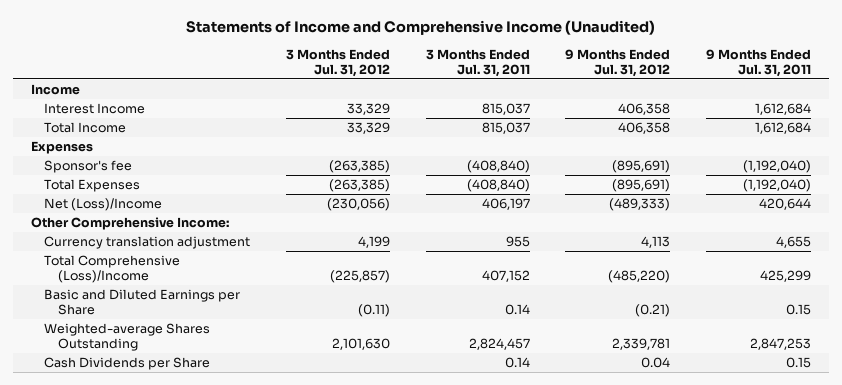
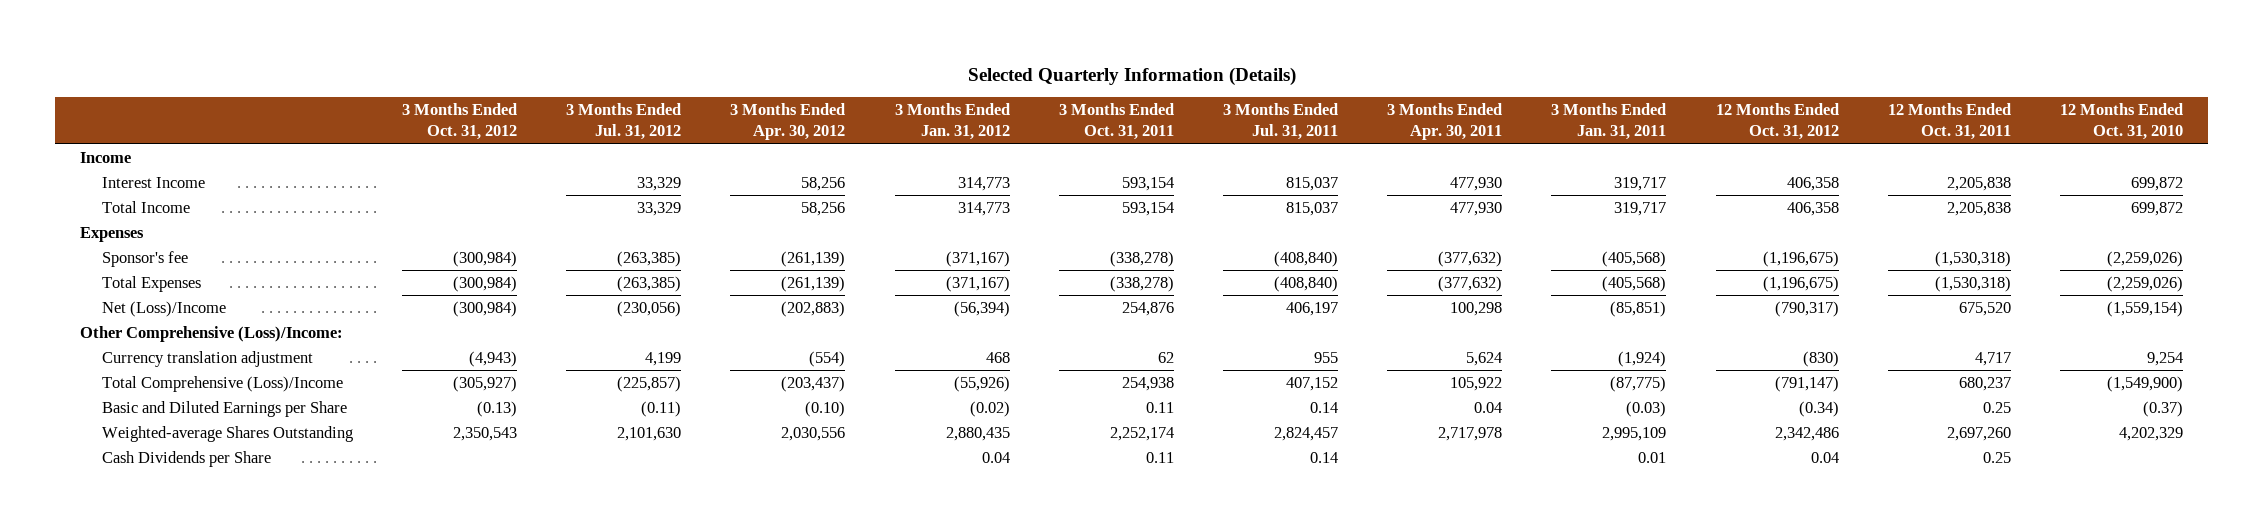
- Statements of Income and Comprehensive Income (Unaudited)
+ Selected Quarterly Information (Details)
- | 3 Months Ended Jul. 31, 2012 | 3 Months Ended Jul. 31, 2011 | 9 Months Ended Jul. 31, 2012 | 9 Months Ended Jul. 31, 2011
+ | 3 Months Ended Oct. 31, 2012 | 3 Months Ended Jul. 31, 2012 | 3 Months Ended Apr. 30, 2012 | 3 Months Ended Jan. 31, 2012 | 3 Months Ended Oct. 31, 2011 | 3 Months Ended Jul. 31, 2011 | 3 Months Ended Apr. 30, 2011 | 3 Months Ended Jan. 31, 2011 | 12 Months Ended Oct. 31, 2012 | 12 Months Ended Oct. 31, 2011 | 12 Months Ended Oct. 31, 2010
- Other Comprehensive Income:
+ Other Comprehensive (Loss)/Income:

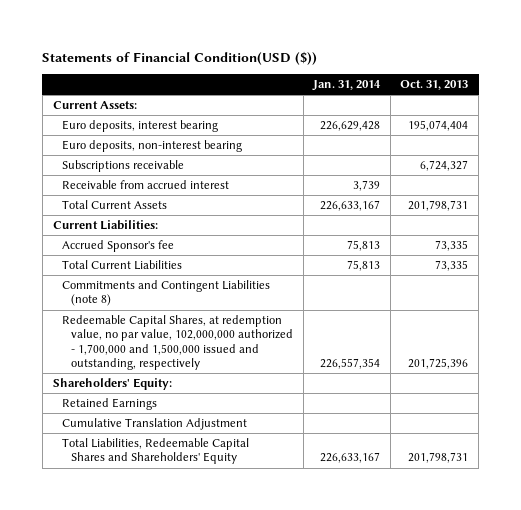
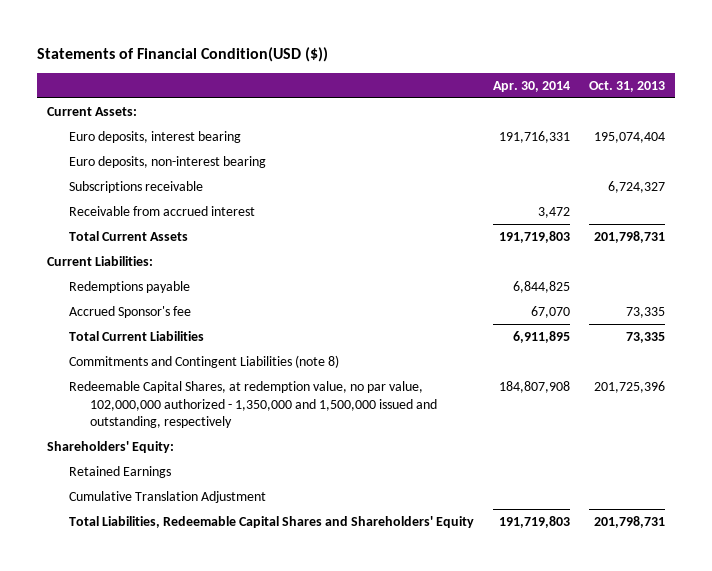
- | Jan. 31, 2014 | Oct. 31, 2013
+ | Apr. 30, 2014 | Oct. 31, 2013
+ Redemptions payable | 6,844,825 |
- Redeemable Capital Shares, at redemption value, no par value, 102,000,000 authorized - 1,700,000 and 1,500,000 issued and outstanding, respectively | 226,557,354 | 201,725,396
+ Redeemable Capital Shares, at redemption value, no par value, 102,000,000 authorized - 1,350,000 and 1,500,000 issued and outstanding, respectively | 184,807,908 | 201,725,396

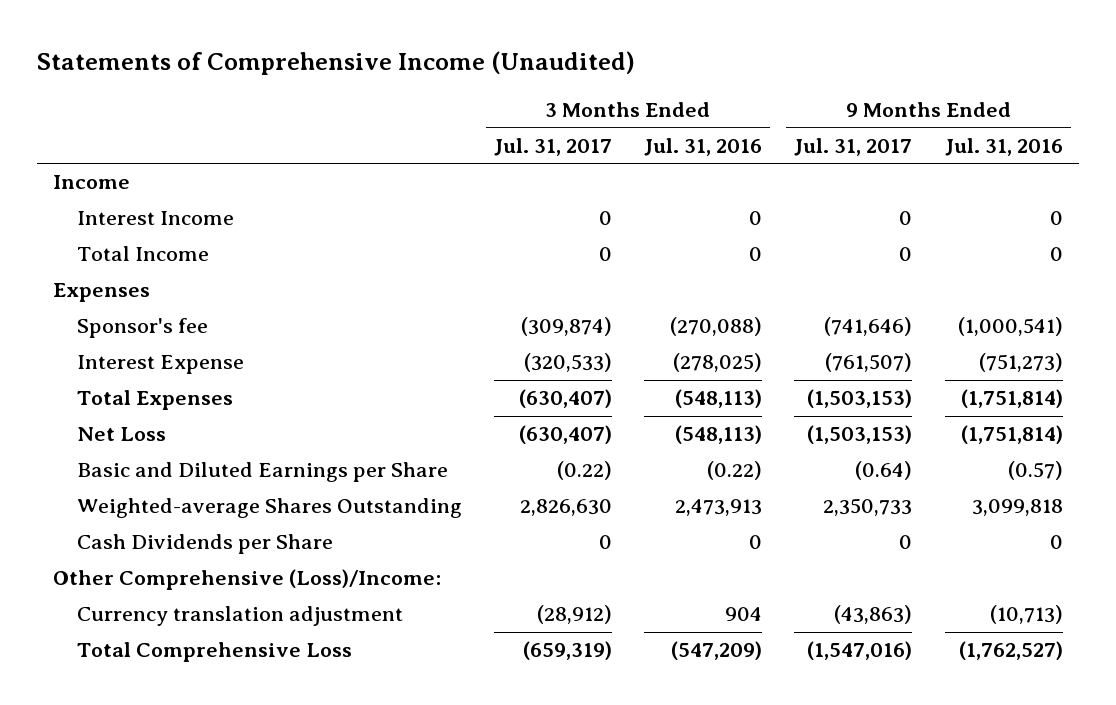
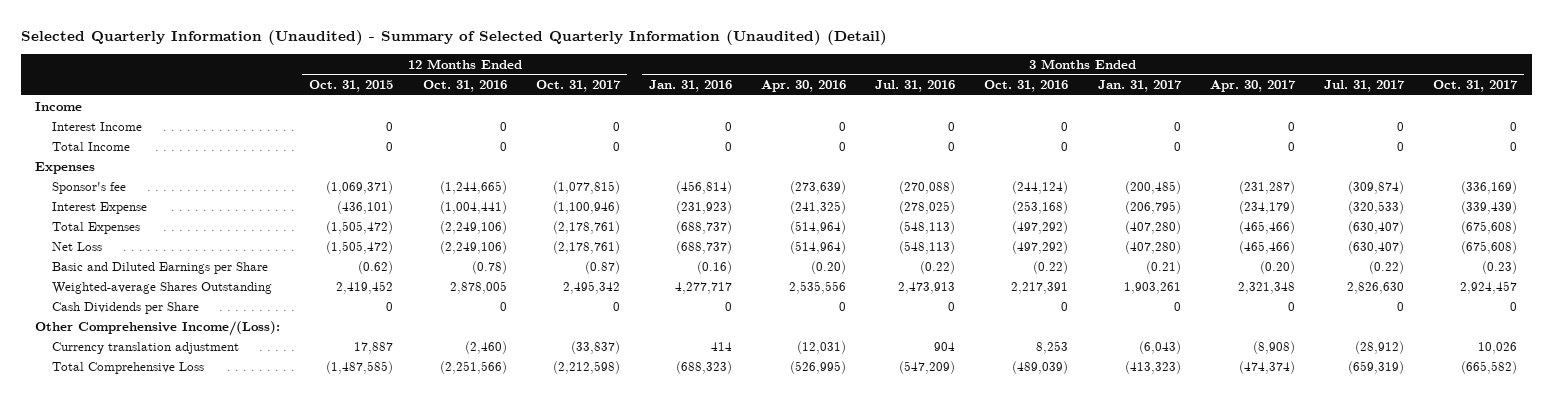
- Statements of Comprehensive Income (Unaudited)
+ Selected Quarterly Information (Unaudited) - Summary of Selected Quarterly Information (Unaudited) (Detail)
- | 3 Months Ended Jul. 31, 2017 | 3 Months Ended Jul. 31, 2016 | 9 Months Ended Jul. 31, 2017 | 9 Months Ended Jul. 31, 2016
+ | 12 Months Ended Oct. 31, 2015 | 12 Months Ended Oct. 31, 2016 | 12 Months Ended Oct. 31, 2017 | 3 Months Ended Jan. 31, 2016 | 3 Months Ended Apr. 30, 2016 | 3 Months Ended Jul. 31, 2016 | 3 Months Ended Oct. 31, 2016 | 3 Months Ended Jan. 31, 2017 | 3 Months Ended Apr. 30, 2017 | 3 Months Ended Jul. 31, 2017 | 3 Months Ended Oct. 31, 2017
- Other Comprehensive (Loss)/Income:
+ Other Comprehensive Income/(Loss):

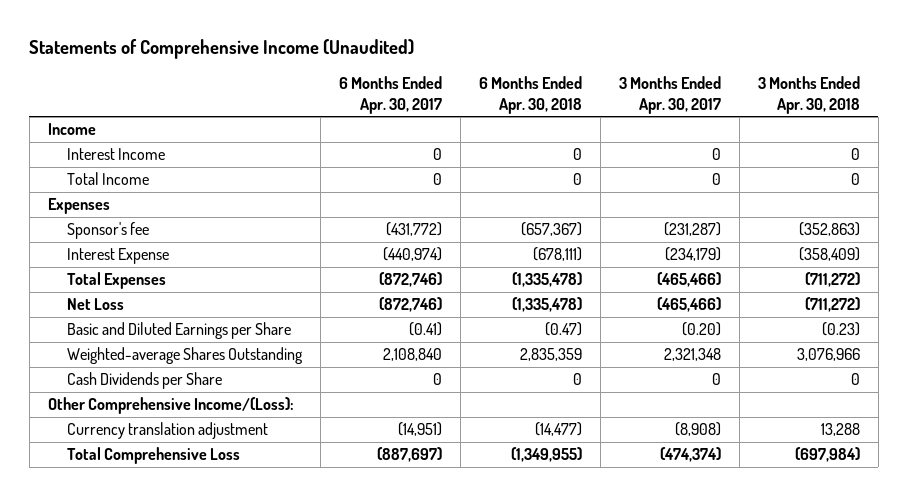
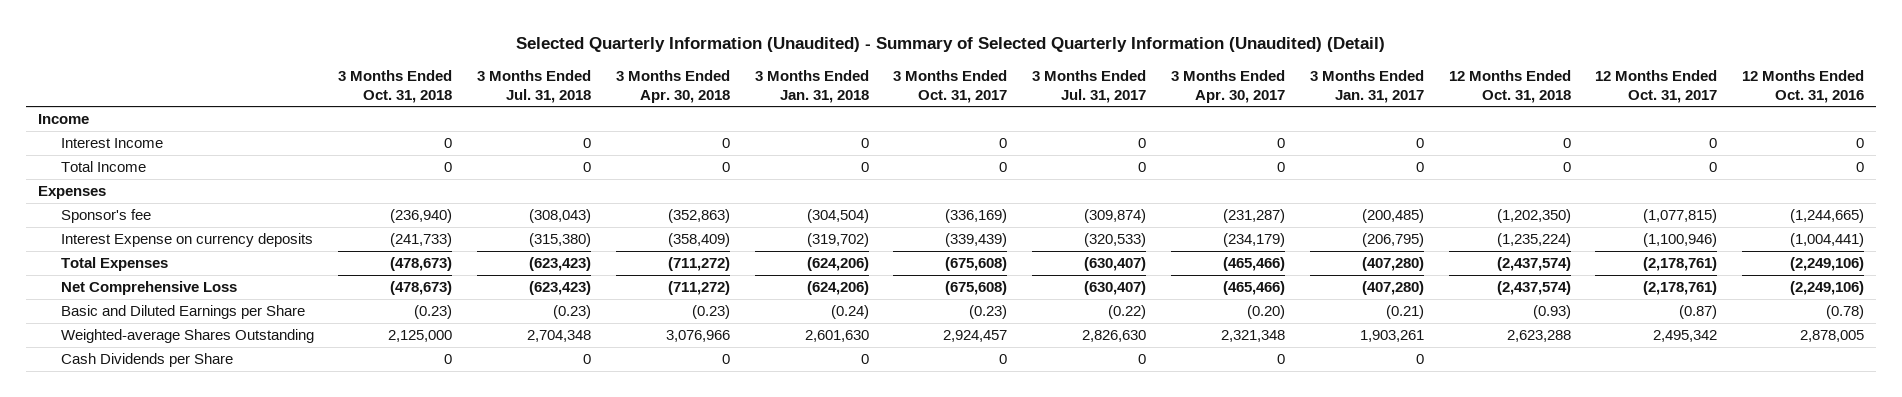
- Statements of Comprehensive Income (Unaudited)
+ Selected Quarterly Information (Unaudited) - Summary of Selected Quarterly Information (Unaudited) (Detail)
- | 6 Months Ended Apr. 30, 2017 | 6 Months Ended Apr. 30, 2018 | 3 Months Ended Apr. 30, 2017 | 3 Months Ended Apr. 30, 2018
+ | 3 Months Ended Oct. 31, 2018 | 3 Months Ended Jul. 31, 2018 | 3 Months Ended Apr. 30, 2018 | 3 Months Ended Jan. 31, 2018 | 3 Months Ended Oct. 31, 2017 | 3 Months Ended Jul. 31, 2017 | 3 Months Ended Apr. 30, 2017 | 3 Months Ended Jan. 31, 2017 | 12 Months Ended Oct. 31, 2018 | 12 Months Ended Oct. 31, 2017 | 12 Months Ended Oct. 31, 2016
- Interest Expense | (440,974) | (678,111) | (234,179) | (358,409)
+ Interest Expense on currency deposits | (241,733) | (315,380) | (358,409) | (319,702) | (339,439) | (320,533) | (234,179) | (206,795) | (1,235,224) | (1,100,946) | (1,004,441)
- Net Loss | (872,746) | (1,335,478) | (465,466) | (711,272)
+ Net Comprehensive Loss | (478,673) | (623,423) | (711,272) | (624,206) | (675,608) | (630,407) | (465,466) | (407,280) | (2,437,574) | (2,178,761) | (2,249,106)
- Other Comprehensive Income/(Loss):
- Currency translation adjustment | (14,951) | (14,477) | (8,908) | 13,288
- Total Comprehensive Loss | (887,697) | (1,349,955) | (474,374) | (697,984)

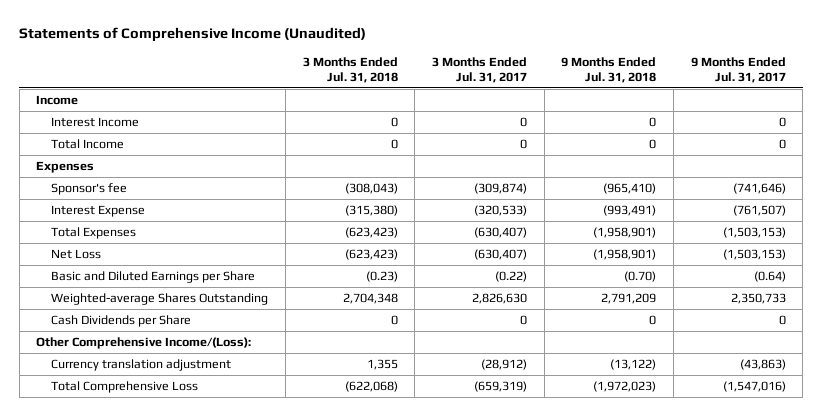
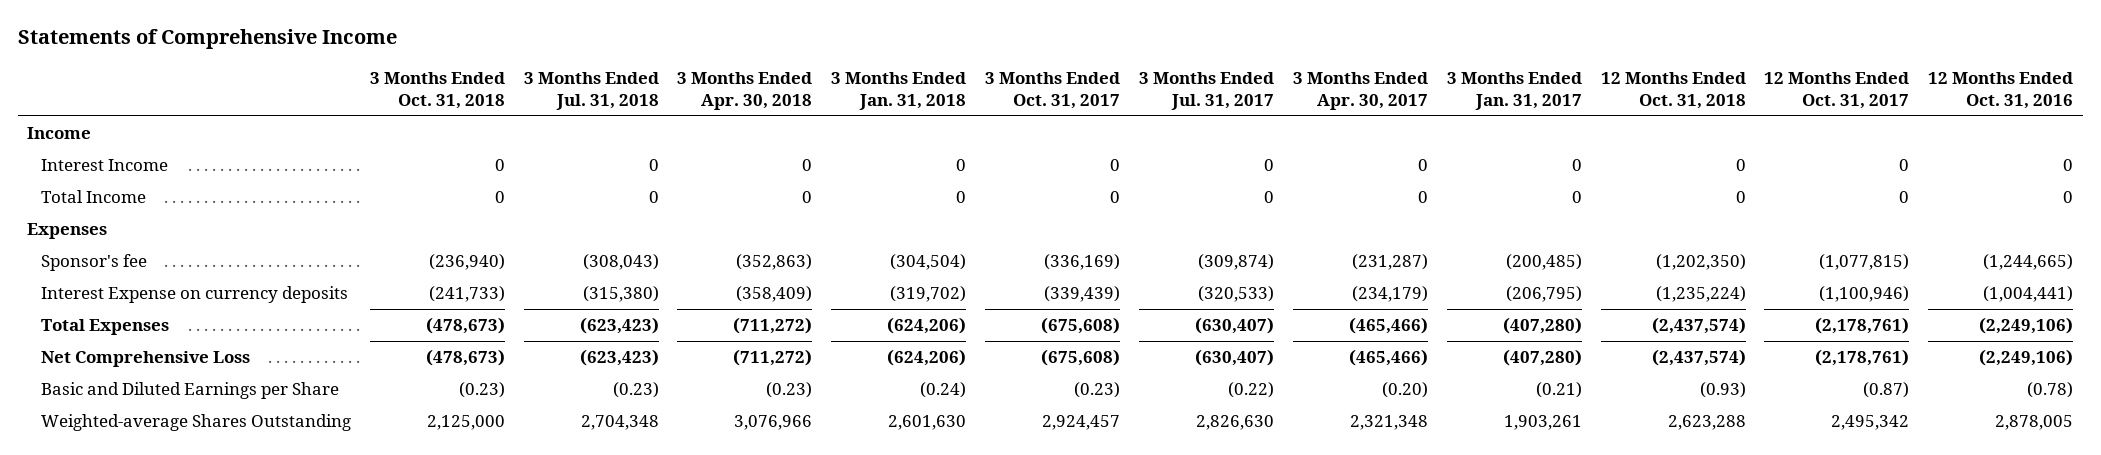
- Statements of Comprehensive Income (Unaudited)
+ Statements of Comprehensive Income
- | 3 Months Ended Jul. 31, 2018 | 3 Months Ended Jul. 31, 2017 | 9 Months Ended Jul. 31, 2018 | 9 Months Ended Jul. 31, 2017
+ | 3 Months Ended Oct. 31, 2018 | 3 Months Ended Jul. 31, 2018 | 3 Months Ended Apr. 30, 2018 | 3 Months Ended Jan. 31, 2018 | 3 Months Ended Oct. 31, 2017 | 3 Months Ended Jul. 31, 2017 | 3 Months Ended Apr. 30, 2017 | 3 Months Ended Jan. 31, 2017 | 12 Months Ended Oct. 31, 2018 | 12 Months Ended Oct. 31, 2017 | 12 Months Ended Oct. 31, 2016
- Interest Expense | (315,380) | (320,533) | (993,491) | (761,507)
+ Interest Expense on currency deposits | (241,733) | (315,380) | (358,409) | (319,702) | (339,439) | (320,533) | (234,179) | (206,795) | (1,235,224) | (1,100,946) | (1,004,441)
- Net Loss | (623,423) | (630,407) | (1,958,901) | (1,503,153)
+ Net Comprehensive Loss | (478,673) | (623,423) | (711,272) | (624,206) | (675,608) | (630,407) | (465,466) | (407,280) | (2,437,574) | (2,178,761) | (2,249,106)
- Cash Dividends per Share | 0 | 0 | 0 | 0
- Other Comprehensive Income/(Loss):
- Currency translation adjustment | 1,355 | (28,912) | (13,122) | (43,863)
- Total Comprehensive Loss | (622,068) | (659,319) | (1,972,023) | (1,547,016)

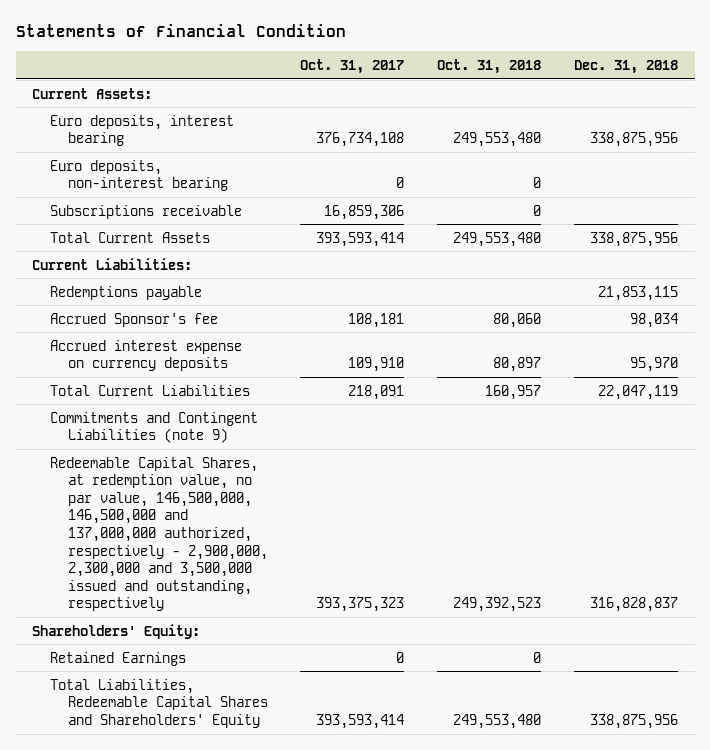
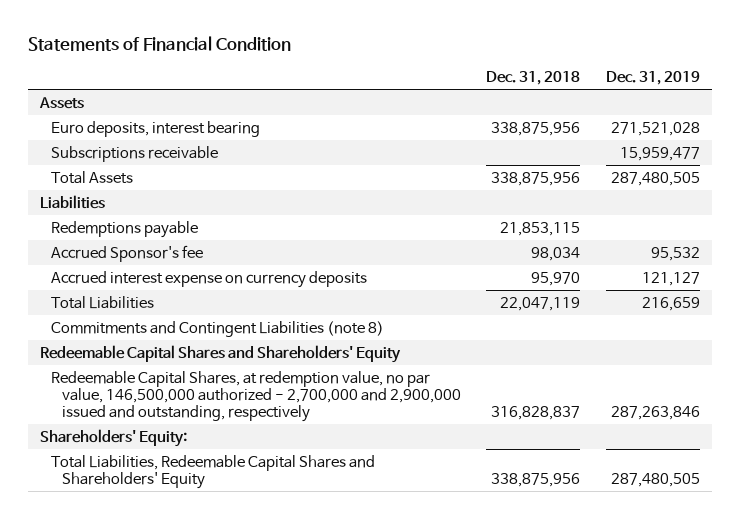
- | Oct. 31, 2017 | Oct. 31, 2018 | Dec. 31, 2018
+ | Dec. 31, 2018 | Dec. 31, 2019
- Current Assets:
+ Assets
- Euro deposits, non-interest bearing | 0 | 0 |
- Total Current Assets | 393,593,414 | 249,553,480 | 338,875,956
- Current Liabilities:
+ Total Assets | 338,875,956 | 287,480,505
+ Liabilities
- Total Current Liabilities | 218,091 | 160,957 | 22,047,119
- Commitments and Contingent Liabilities (note 9)
- Redeemable Capital Shares, at redemption value, no par value, 146,500,000, 146,500,000 and 137,000,000 authorized, respectively - 2,900,000, 2,300,000 and 3,500,000 issued and outstanding, respectively | 393,375,323 | 249,392,523 | 316,828,837
+ Total Liabilities | 22,047,119 | 216,659
+ Commitments and Contingent Liabilities (note 8)
+ Redeemable Capital Shares and Shareholders' Equity
+ Redeemable Capital Shares, at redemption value, no par value, 146,500,000 authorized - 2,700,000 and 2,900,000 issued and outstanding, respectively | 316,828,837 | 287,263,846
- Retained Earnings | 0 | 0 |

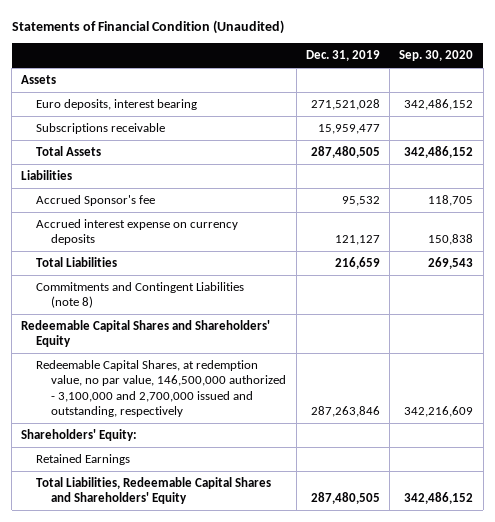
- Statements of Financial Condition
+ Statements of Financial Condition (Unaudited)
- | Dec. 31, 2018 | Dec. 31, 2019
+ | Dec. 31, 2019 | Sep. 30, 2020
- Redemptions payable | 21,853,115 |
- Redeemable Capital Shares, at redemption value, no par value, 146,500,000 authorized - 2,700,000 and 2,900,000 issued and outstanding, respectively | 316,828,837 | 287,263,846
+ Redeemable Capital Shares, at redemption value, no par value, 146,500,000 authorized - 3,100,000 and 2,700,000 issued and outstanding, respectively | 287,263,846 | 342,216,609
+ Retained Earnings

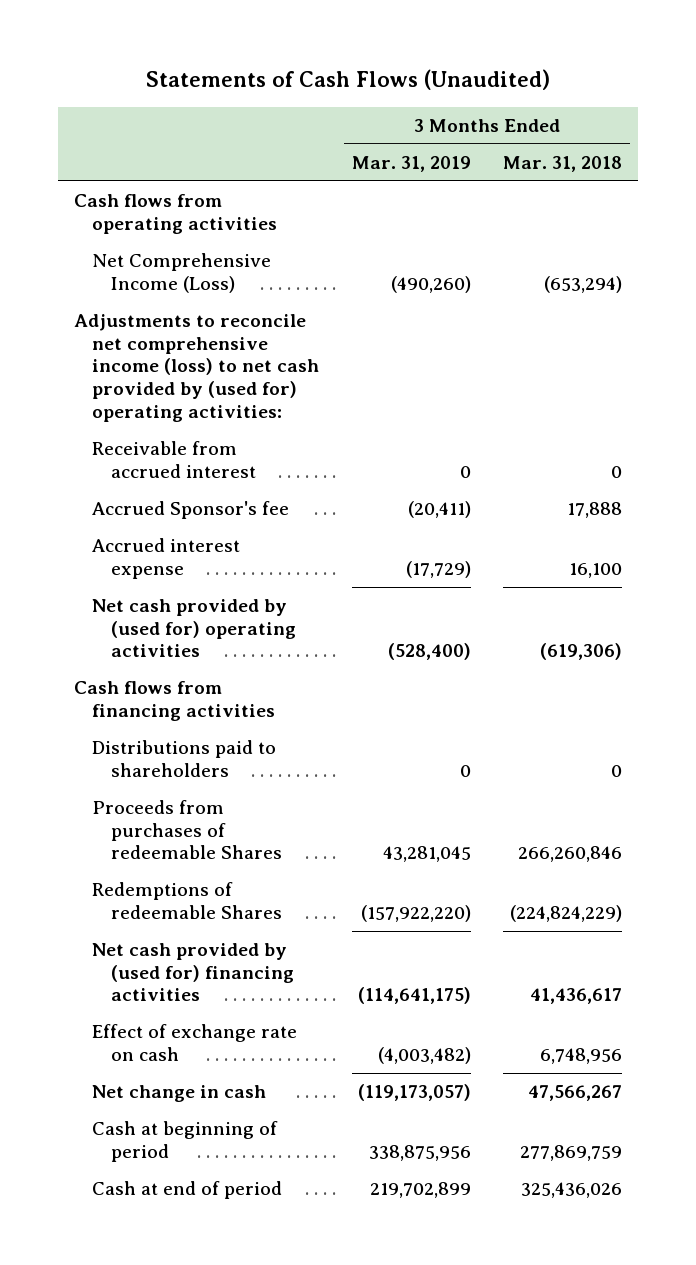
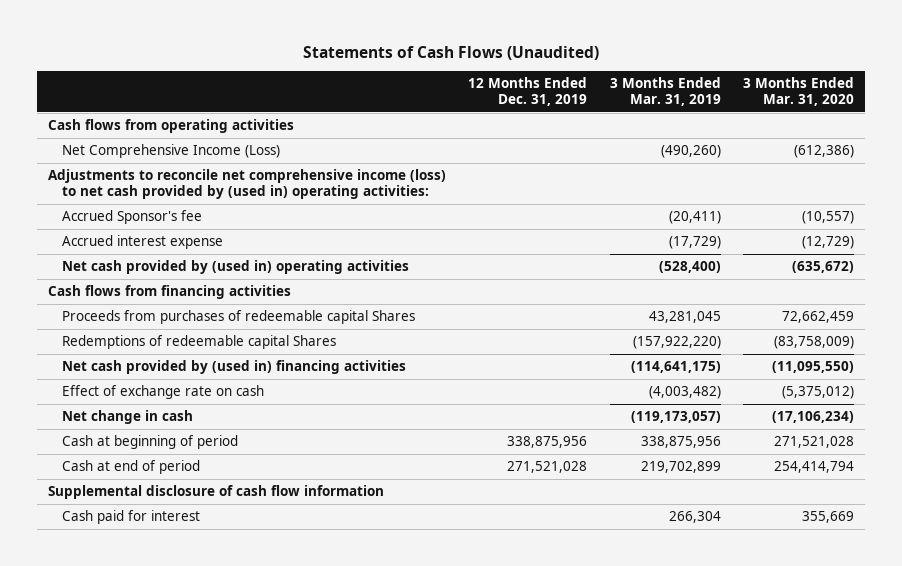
- | 3 Months Ended Mar. 31, 2019 | 3 Months Ended Mar. 31, 2018
+ | 12 Months Ended Dec. 31, 2019 | 3 Months Ended Mar. 31, 2019 | 3 Months Ended Mar. 31, 2020
- Adjustments to reconcile net comprehensive income (loss) to net cash provided by (used for) operating activities:
- Receivable from accrued interest | 0 | 0
+ Adjustments to reconcile net comprehensive income (loss) to net cash provided by (used in) operating activities:
- Net cash provided by (used for) operating activities | (528,400) | (619,306)
+ Net cash provided by (used in) operating activities | | (528,400) | (635,672)
- Distributions paid to shareholders | 0 | 0
- Proceeds from purchases of redeemable Shares | 43,281,045 | 266,260,846
- Redemptions of redeemable Shares | (157,922,220) | (224,824,229)
- Net cash provided by (used for) financing activities | (114,641,175) | 41,436,617
+ Proceeds from purchases of redeemable capital Shares | | 43,281,045 | 72,662,459
+ Redemptions of redeemable capital Shares | | (157,922,220) | (83,758,009)
+ Net cash provided by (used in) financing activities | | (114,641,175) | (11,095,550)
+ Supplemental disclosure of cash flow information
+ Cash paid for interest | | 266,304 | 355,669

